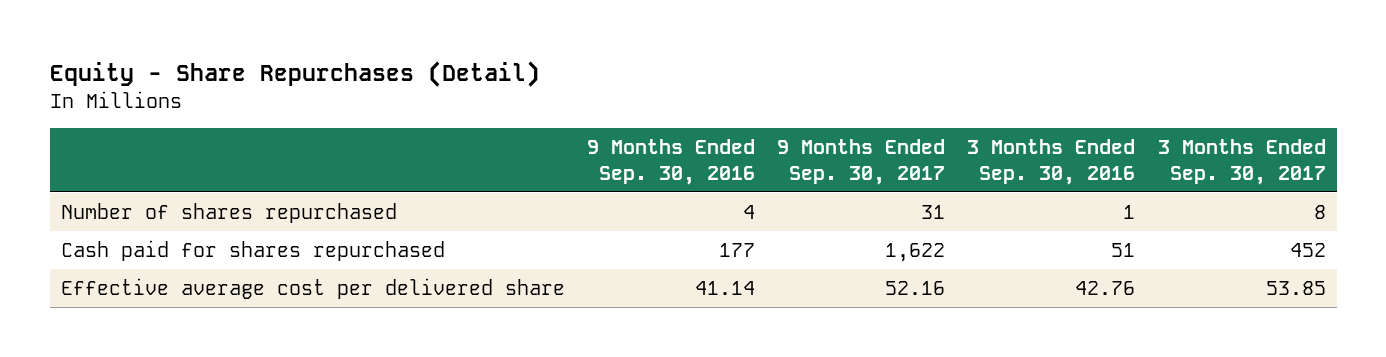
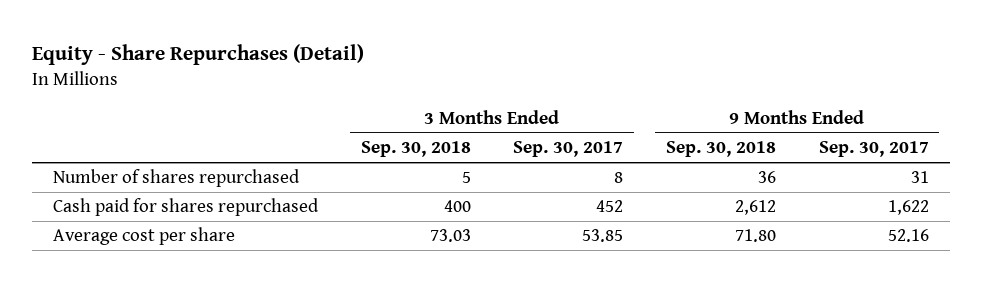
- | 9 Months Ended Sep. 30, 2016 | 9 Months Ended Sep. 30, 2017 | 3 Months Ended Sep. 30, 2016 | 3 Months Ended Sep. 30, 2017
+ | 3 Months Ended Sep. 30, 2018 | 3 Months Ended Sep. 30, 2017 | 9 Months Ended Sep. 30, 2018 | 9 Months Ended Sep. 30, 2017
- Effective average cost per delivered share | 41.14 | 52.16 | 42.76 | 53.85
+ Average cost per share | 73.03 | 53.85 | 71.80 | 52.16

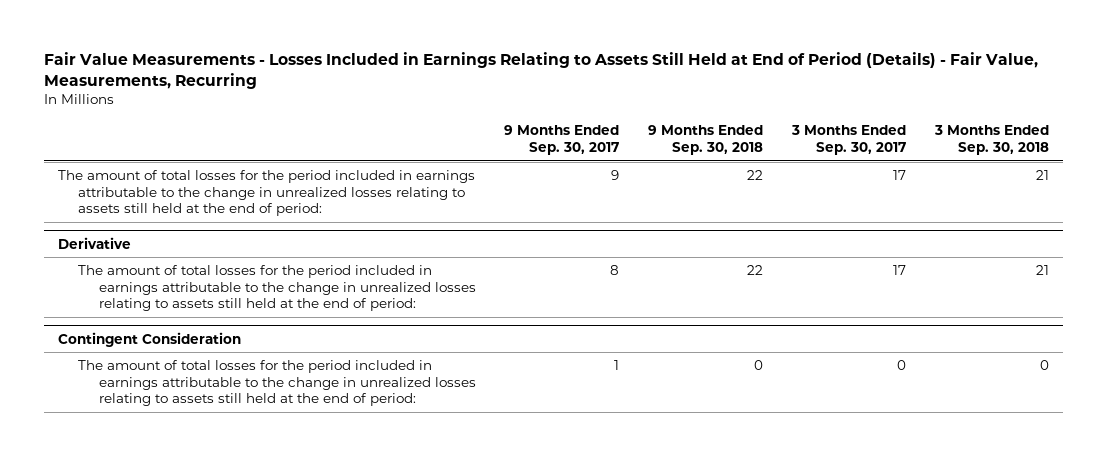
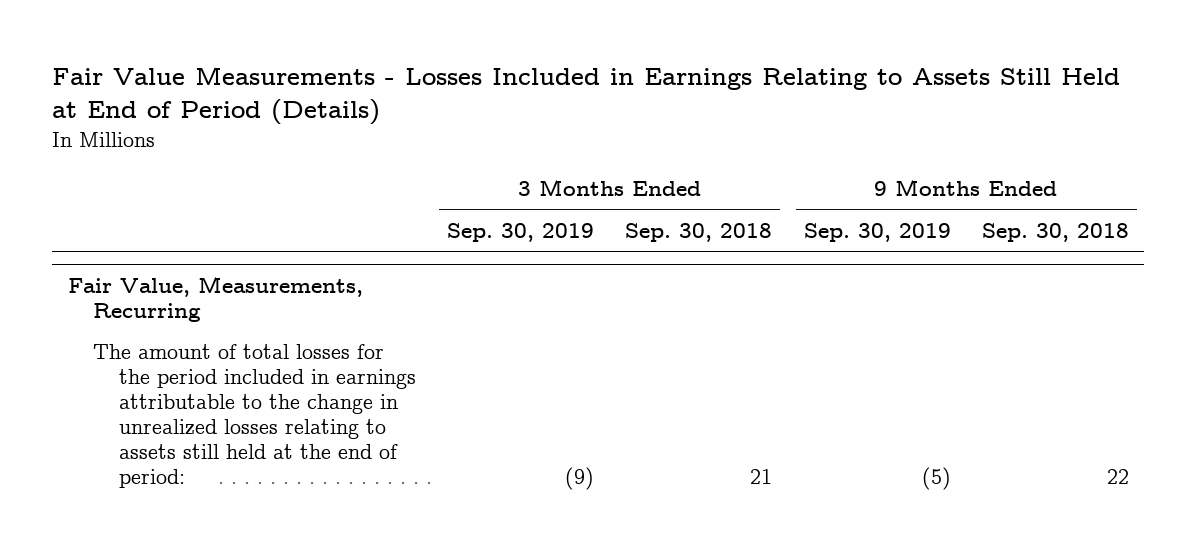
- Fair Value Measurements - Losses Included in Earnings Relating to Assets Still Held at End of Period (Details) - Fair Value, Measurements, Recurring
+ Fair Value Measurements - Losses Included in Earnings Relating to Assets Still Held at End of Period (Details)
- | 9 Months Ended Sep. 30, 2017 | 9 Months Ended Sep. 30, 2018 | 3 Months Ended Sep. 30, 2017 | 3 Months Ended Sep. 30, 2018
+ | 3 Months Ended Sep. 30, 2019 | 3 Months Ended Sep. 30, 2018 | 9 Months Ended Sep. 30, 2019 | 9 Months Ended Sep. 30, 2018
- The amount of total losses for the period included in earnings attributable to the change in unrealized losses relating to assets still held at the end of period: | 9 | 22 | 17 | 21
- Derivative
+ Fair Value, Measurements, Recurring
- Contingent Consideration
- The amount of total losses for the period included in earnings attributable to the change in unrealized losses relating to assets still held at the end of period: | 1 | 0 | 0 | 0

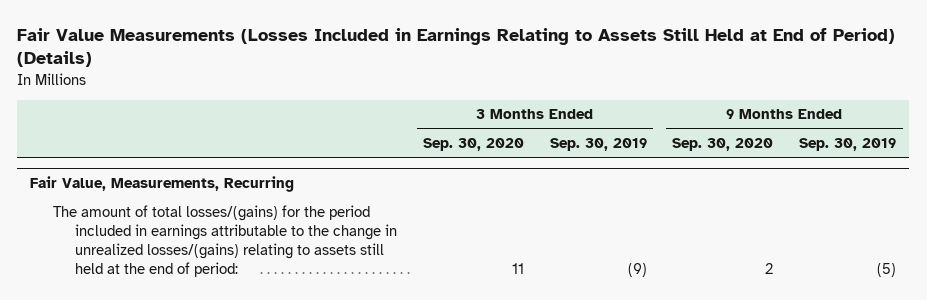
- Fair Value Measurements - Losses Included in Earnings Relating to Assets Still Held at End of Period (Details)
+ Fair Value Measurements (Losses Included in Earnings Relating to Assets Still Held at End of Period) (Details)
- | 3 Months Ended Sep. 30, 2019 | 3 Months Ended Sep. 30, 2018 | 9 Months Ended Sep. 30, 2019 | 9 Months Ended Sep. 30, 2018
+ | 3 Months Ended Sep. 30, 2020 | 3 Months Ended Sep. 30, 2019 | 9 Months Ended Sep. 30, 2020 | 9 Months Ended Sep. 30, 2019
@ Fair Value, Measurements, Recurring
- The amount of total losses for the period included in earnings attributable to the change in unrealized losses relating to assets still held at the end of period: | (9) | 21 | (5) | 22
+ The amount of total losses/(gains) for the period included in earnings attributable to the change in unrealized losses/(gains) relating to assets still held at the end of period: | 11 | (9) | 2 | (5)

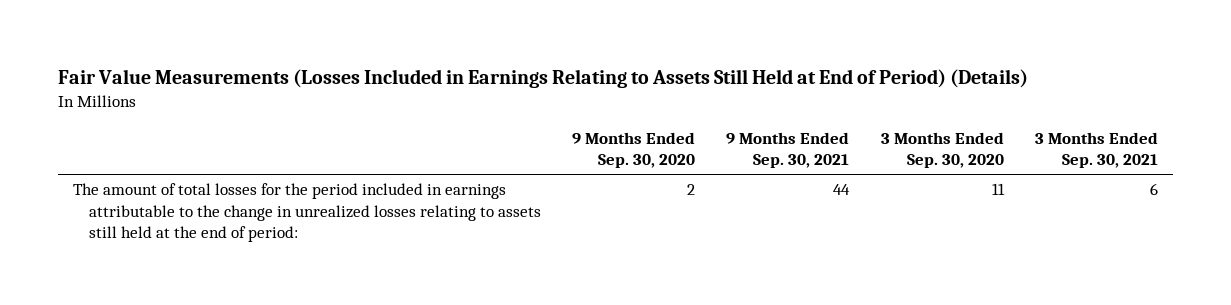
- | 3 Months Ended Sep. 30, 2020 | 3 Months Ended Sep. 30, 2019 | 9 Months Ended Sep. 30, 2020 | 9 Months Ended Sep. 30, 2019
+ | 9 Months Ended Sep. 30, 2020 | 9 Months Ended Sep. 30, 2021 | 3 Months Ended Sep. 30, 2020 | 3 Months Ended Sep. 30, 2021
- Fair Value, Measurements, Recurring
- The amount of total losses/(gains) for the period included in earnings attributable to the change in unrealized losses/(gains) relating to assets still held at the end of period: | 11 | (9) | 2 | (5)
+ The amount of total losses for the period included in earnings attributable to the change in unrealized losses relating to assets still held at the end of period: | 2 | 44 | 11 | 6

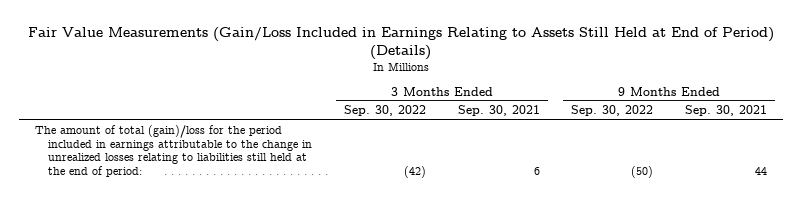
- Fair Value Measurements (Losses Included in Earnings Relating to Assets Still Held at End of Period) (Details)
+ Fair Value Measurements (Gain/Loss Included in Earnings Relating to Assets Still Held at End of Period) (Details)
- | 9 Months Ended Sep. 30, 2020 | 9 Months Ended Sep. 30, 2021 | 3 Months Ended Sep. 30, 2020 | 3 Months Ended Sep. 30, 2021
+ | 3 Months Ended Sep. 30, 2022 | 3 Months Ended Sep. 30, 2021 | 9 Months Ended Sep. 30, 2022 | 9 Months Ended Sep. 30, 2021
- The amount of total losses for the period included in earnings attributable to the change in unrealized losses relating to assets still held at the end of period: | 2 | 44 | 11 | 6
+ The amount of total (gain)/loss for the period included in earnings attributable to the change in unrealized losses relating to liabilities still held at the end of period: | (42) | 6 | (50) | 44

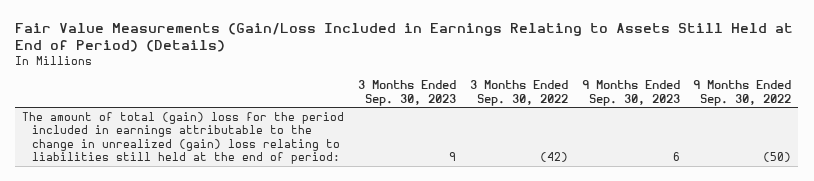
- | 3 Months Ended Sep. 30, 2022 | 3 Months Ended Sep. 30, 2021 | 9 Months Ended Sep. 30, 2022 | 9 Months Ended Sep. 30, 2021
+ | 3 Months Ended Sep. 30, 2023 | 3 Months Ended Sep. 30, 2022 | 9 Months Ended Sep. 30, 2023 | 9 Months Ended Sep. 30, 2022
- The amount of total (gain)/loss for the period included in earnings attributable to the change in unrealized losses relating to liabilities still held at the end of period: | (42) | 6 | (50) | 44
+ The amount of total (gain) loss for the period included in earnings attributable to the change in unrealized (gain) loss relating to liabilities still held at the end of period: | 9 | (42) | 6 | (50)

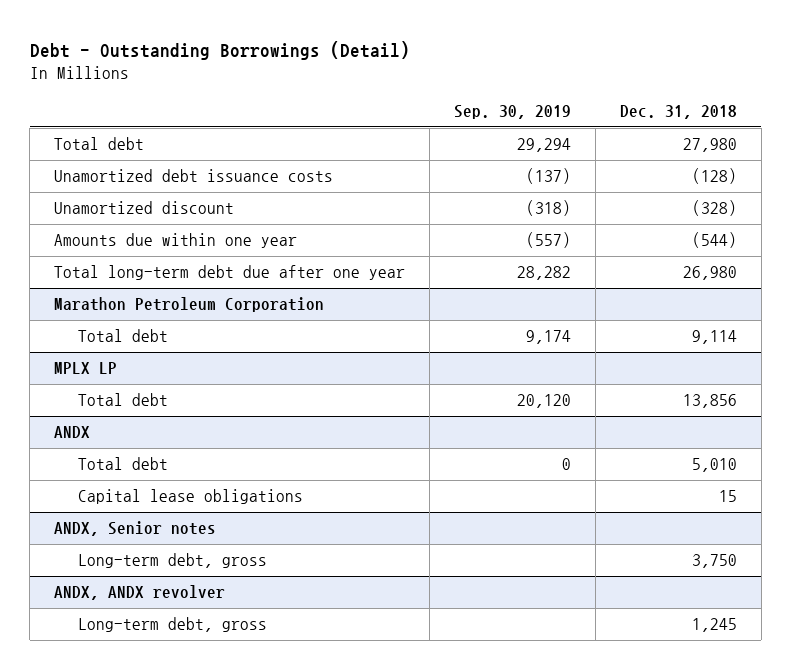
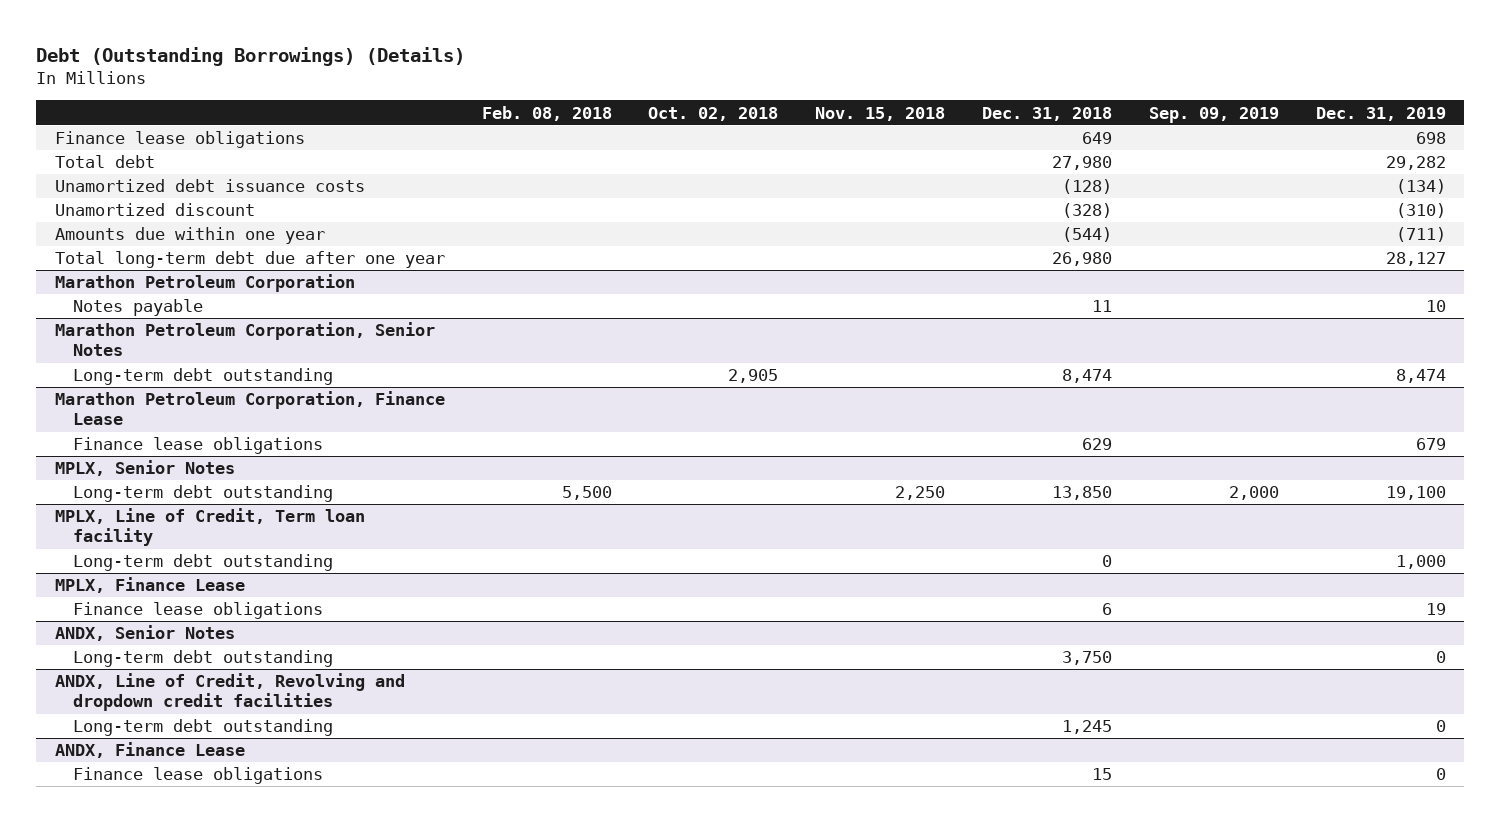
- Debt - Outstanding Borrowings (Detail)
+ Debt (Outstanding Borrowings) (Details)
- | Sep. 30, 2019 | Dec. 31, 2018
+ | Feb. 08, 2018 | Oct. 02, 2018 | Nov. 15, 2018 | Dec. 31, 2018 | Sep. 09, 2019 | Dec. 31, 2019
+ Finance lease obligations | | | | 649 | | 698
@ Marathon Petroleum Corporation
- Total debt | 9,174 | 9,114
- MPLX LP
- Total debt | 20,120 | 13,856
- ANDX
- Total debt | 0 | 5,010
- Capital lease obligations | | 15
- ANDX, Senior notes
- Long-term debt, gross | | 3,750
- ANDX, ANDX revolver
- Long-term debt, gross | | 1,245
@ Marathon Petroleum Corporation
+ Notes payable | | | | 11 | | 10
+ Marathon Petroleum Corporation, Senior Notes
+ Long-term debt outstanding | | 2,905 | | 8,474 | | 8,474
+ Marathon Petroleum Corporation, Finance Lease
+ Finance lease obligations | | | | 629 | | 679
+ MPLX, Senior Notes
+ Long-term debt outstanding | 5,500 | | 2,250 | 13,850 | 2,000 | 19,100
+ MPLX, Line of Credit, Term loan facility
+ Long-term debt outstanding | | | | 0 | | 1,000
+ MPLX, Finance Lease
+ Finance lease obligations | | | | 6 | | 19
+ ANDX, Senior Notes
+ Long-term debt outstanding | | | | 3,750 | | 0
+ ANDX, Line of Credit, Revolving and dropdown credit facilities
+ Long-term debt outstanding | | | | 1,245 | | 0
+ ANDX, Finance Lease
+ Finance lease obligations | | | | 15 | | 0

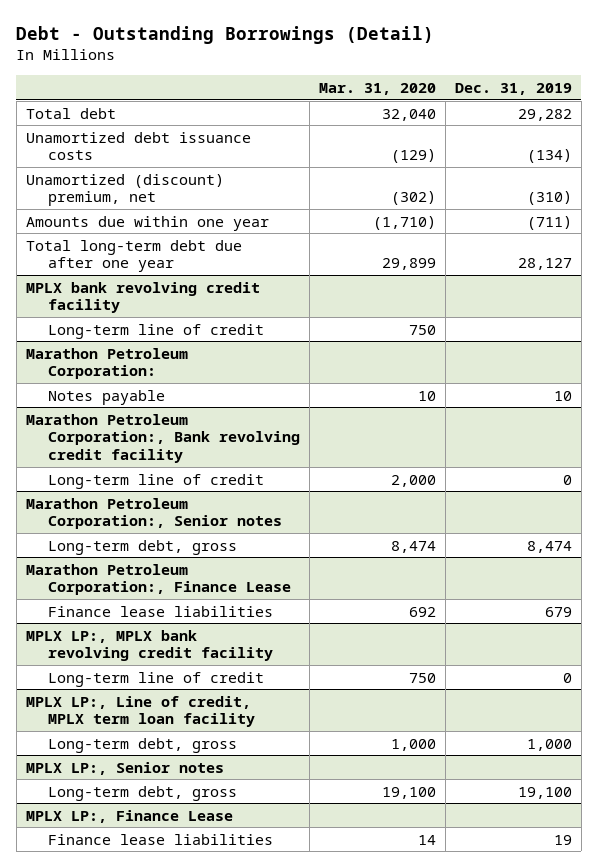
- Debt (Outstanding Borrowings) (Details)
+ Debt - Outstanding Borrowings (Detail)
- | Feb. 08, 2018 | Oct. 02, 2018 | Nov. 15, 2018 | Dec. 31, 2018 | Sep. 09, 2019 | Dec. 31, 2019
+ | Mar. 31, 2020 | Dec. 31, 2019
- Finance lease obligations | | | | 649 | | 698
- Unamortized discount | | | | (328) | | (310)
+ Unamortized (discount) premium, net | (302) | (310)
- Marathon Petroleum Corporation
+ MPLX bank revolving credit facility
+ Long-term line of credit | 750 |
+ Marathon Petroleum Corporation:
- Marathon Petroleum Corporation, Senior Notes
- Long-term debt outstanding | | 2,905 | | 8,474 | | 8,474
- Marathon Petroleum Corporation, Finance Lease
- Finance lease obligations | | | | 629 | | 679
- MPLX, Senior Notes
- Long-term debt outstanding | 5,500 | | 2,250 | 13,850 | 2,000 | 19,100
- MPLX, Line of Credit, Term loan facility
- Long-term debt outstanding | | | | 0 | | 1,000
- MPLX, Finance Lease
- Finance lease obligations | | | | 6 | | 19
- ANDX, Senior Notes
- Long-term debt outstanding | | | | 3,750 | | 0
- ANDX, Line of Credit, Revolving and dropdown credit facilities
- Long-term debt outstanding | | | | 1,245 | | 0
- ANDX, Finance Lease
- Finance lease obligations | | | | 15 | | 0
+ Marathon Petroleum Corporation:, Bank revolving credit facility
+ Long-term line of credit | 2,000 | 0
+ Marathon Petroleum Corporation:, Senior notes
+ Long-term debt, gross | 8,474 | 8,474
+ Marathon Petroleum Corporation:, Finance Lease
+ Finance lease liabilities | 692 | 679
+ MPLX LP:, MPLX bank revolving credit facility
+ Long-term line of credit | 750 | 0
+ MPLX LP:, Line of credit, MPLX term loan facility
+ Long-term debt, gross | 1,000 | 1,000
+ MPLX LP:, Senior notes
+ Long-term debt, gross | 19,100 | 19,100
+ MPLX LP:, Finance Lease
+ Finance lease liabilities | 14 | 19

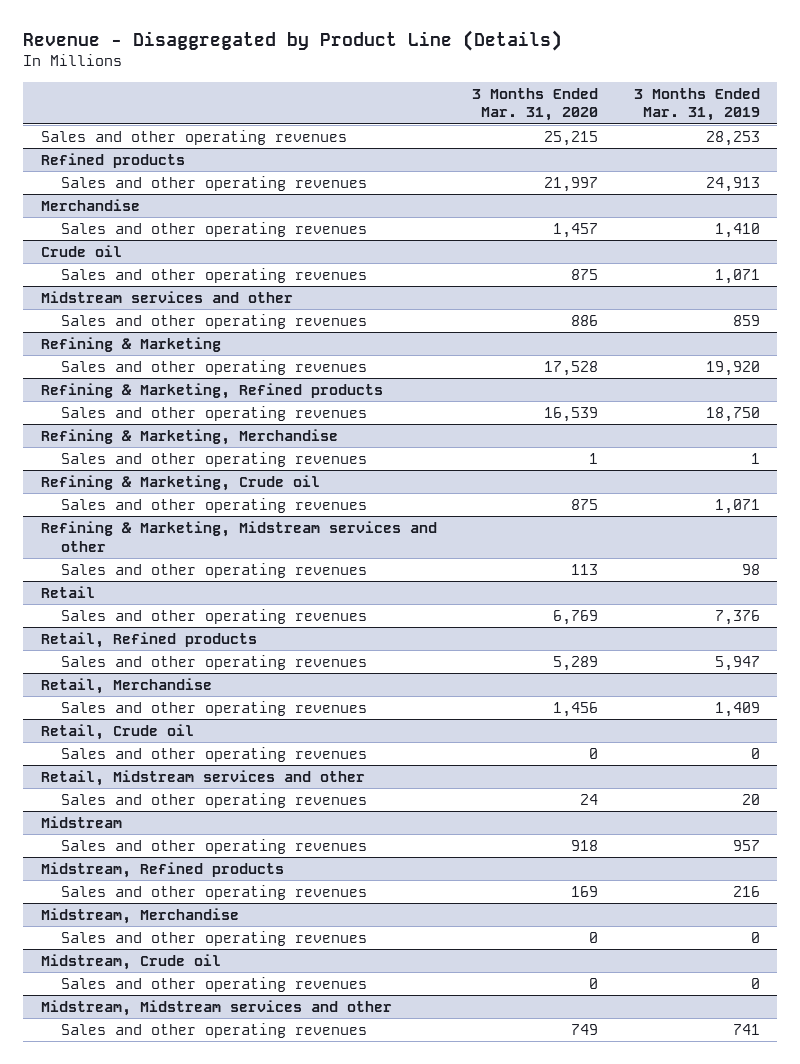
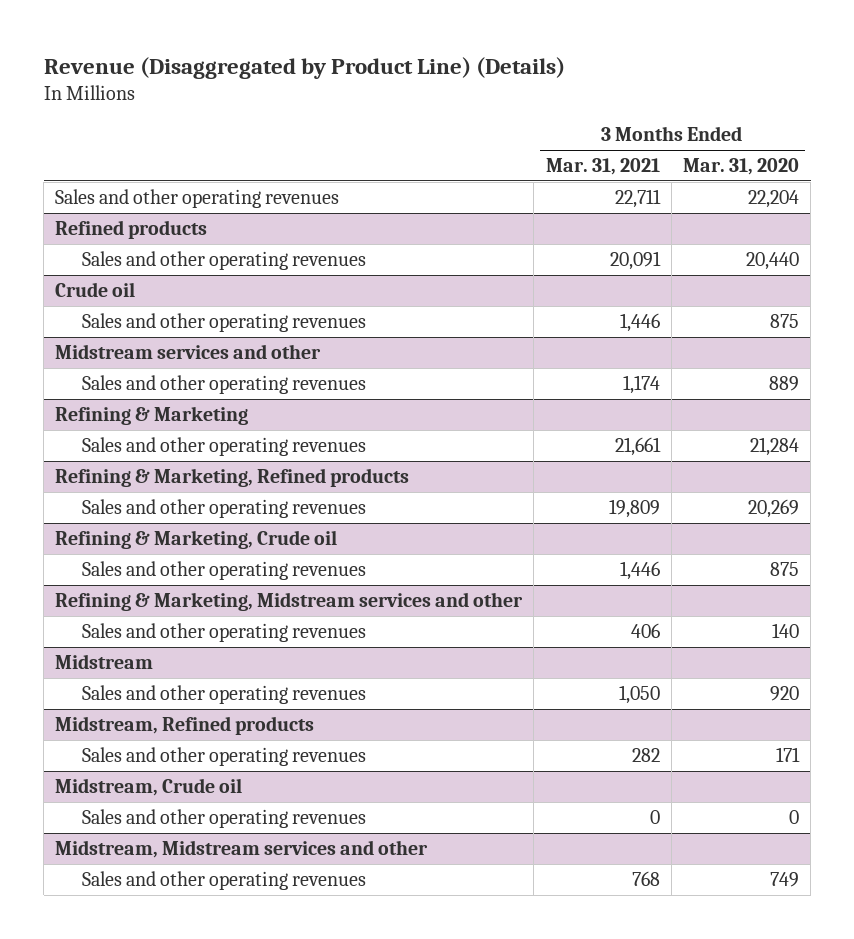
- Revenue - Disaggregated by Product Line (Details)
+ Revenue (Disaggregated by Product Line) (Details)
- | 3 Months Ended Mar. 31, 2020 | 3 Months Ended Mar. 31, 2019
+ | 3 Months Ended Mar. 31, 2021 | 3 Months Ended Mar. 31, 2020
- Sales and other operating revenues | 25,215 | 28,253
+ Sales and other operating revenues | 22,711 | 22,204
@ Refined products
- Sales and other operating revenues | 21,997 | 24,913
- Merchandise
- Sales and other operating revenues | 1,457 | 1,410
@ Refined products
+ Sales and other operating revenues | 20,091 | 20,440
@ Midstream services and other
- Sales and other operating revenues | 886 | 859
+ Sales and other operating revenues | 1,174 | 889
@ Refining & Marketing
- Sales and other operating revenues | 17,528 | 19,920
+ Sales and other operating revenues | 21,661 | 21,284
@ Refining & Marketing, Refined products
- Sales and other operating revenues | 16,539 | 18,750
- Refining & Marketing, Merchandise
- Sales and other operating revenues | 1 | 1
@ Refining & Marketing, Refined products
+ Sales and other operating revenues | 19,809 | 20,269
@ Refining & Marketing, Midstream services and other
- Sales and other operating revenues | 113 | 98
- Retail
- Sales and other operating revenues | 6,769 | 7,376
- Retail, Refined products
- Sales and other operating revenues | 5,289 | 5,947
- Retail, Merchandise
- Sales and other operating revenues | 1,456 | 1,409
- Retail, Crude oil
- Sales and other operating revenues | 0 | 0
- Retail, Midstream services and other
- Sales and other operating revenues | 24 | 20
@ Refining & Marketing, Midstream services and other
+ Sales and other operating revenues | 406 | 140
@ Midstream
- Sales and other operating revenues | 918 | 957
+ Sales and other operating revenues | 1,050 | 920
@ Midstream, Refined products
- Sales and other operating revenues | 169 | 216
- Midstream, Merchandise
- Sales and other operating revenues | 0 | 0
@ Midstream, Refined products
+ Sales and other operating revenues | 282 | 171

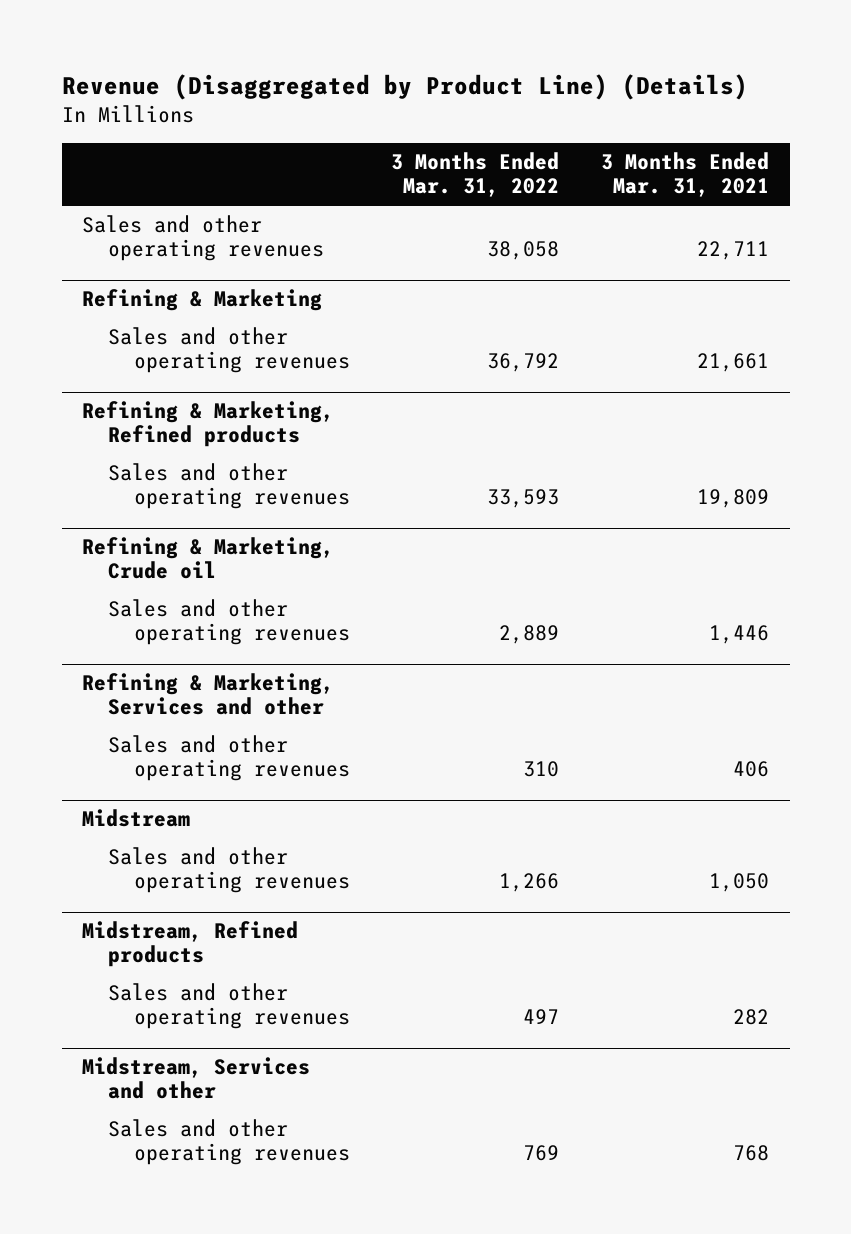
- | 3 Months Ended Mar. 31, 2021 | 3 Months Ended Mar. 31, 2020
+ | 3 Months Ended Mar. 31, 2022 | 3 Months Ended Mar. 31, 2021
- Refined products
- Sales and other operating revenues | 20,091 | 20,440
- Crude oil
- Sales and other operating revenues | 1,446 | 875
- Midstream services and other
- Sales and other operating revenues | 1,174 | 889
- Refining & Marketing, Midstream services and other
+ Refining & Marketing, Services and other
- Midstream, Crude oil
- Sales and other operating revenues | 0 | 0
- Midstream, Midstream services and other
+ Midstream, Services and other

